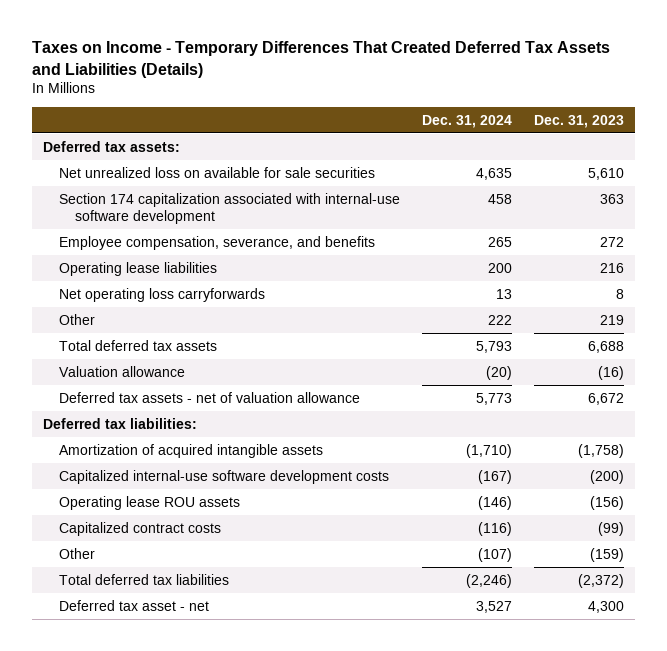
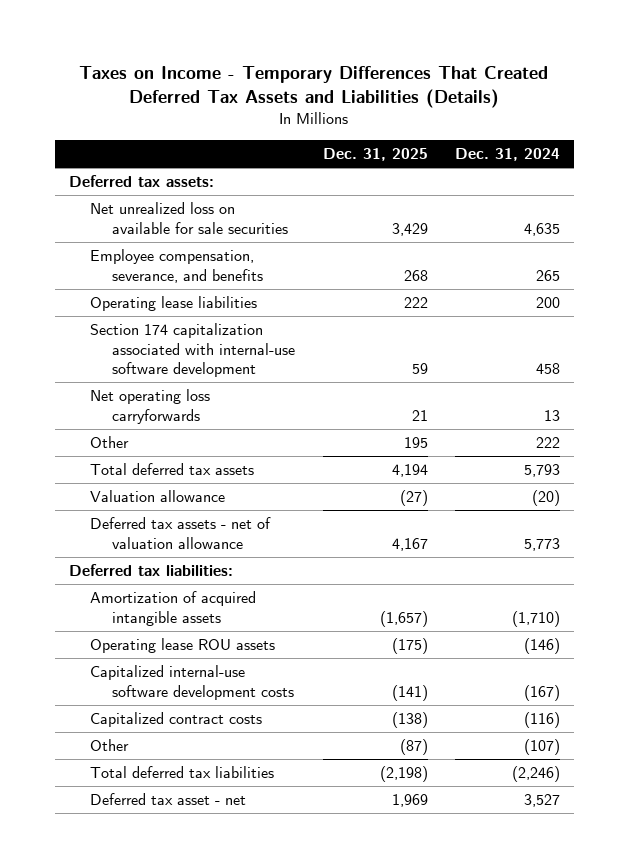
- | Dec. 31, 2024 | Dec. 31, 2023
+ | Dec. 31, 2025 | Dec. 31, 2024
moved down: Section 174 capitalization associated with internal-use software development | 59 | 458
moved down: Capitalized internal-use software development costs | (141) | (167)

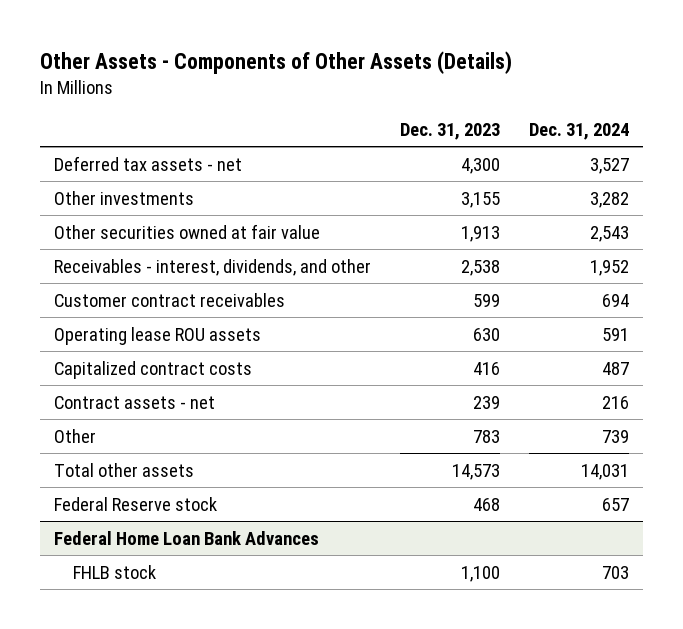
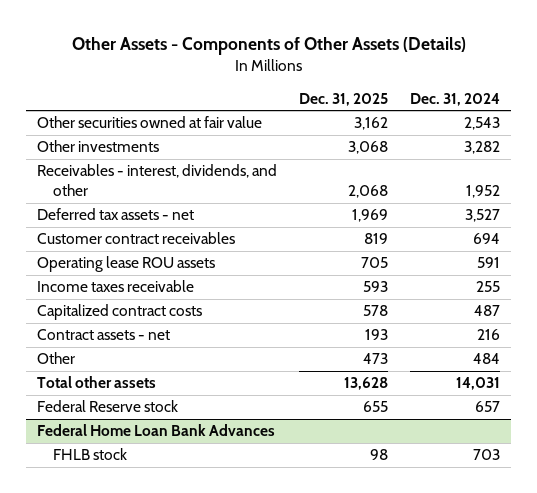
- | Dec. 31, 2023 | Dec. 31, 2024
+ | Dec. 31, 2025 | Dec. 31, 2024
moved down: Other investments | 3,068 | 3,282
moved down: Deferred tax assets - net | 1,969 | 3,527
+ Income taxes receivable | 593 | 255
- Other | 783 | 739
+ Other | 473 | 484

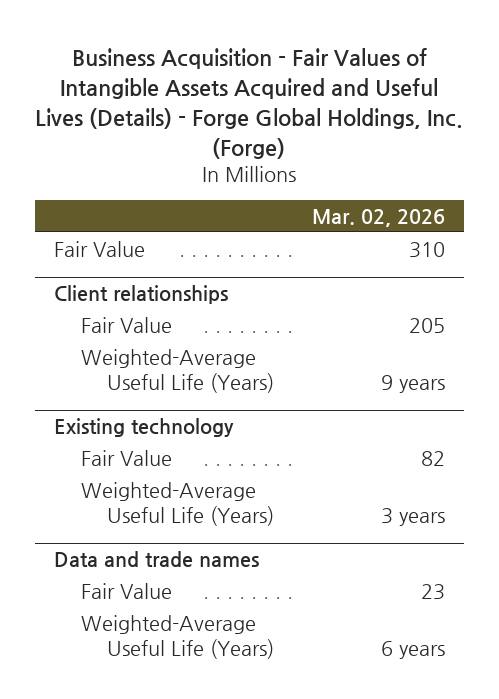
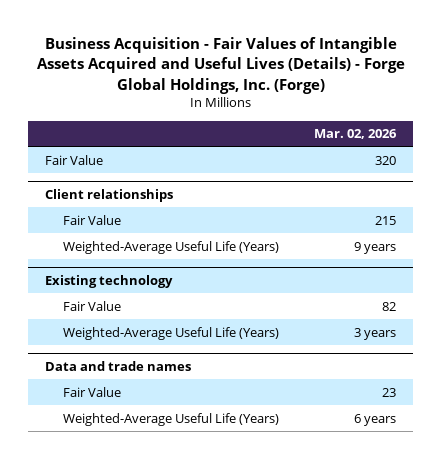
- Fair Value | 310
+ Fair Value | 320
@ Client relationships
- Fair Value | 205
+ Fair Value | 215

